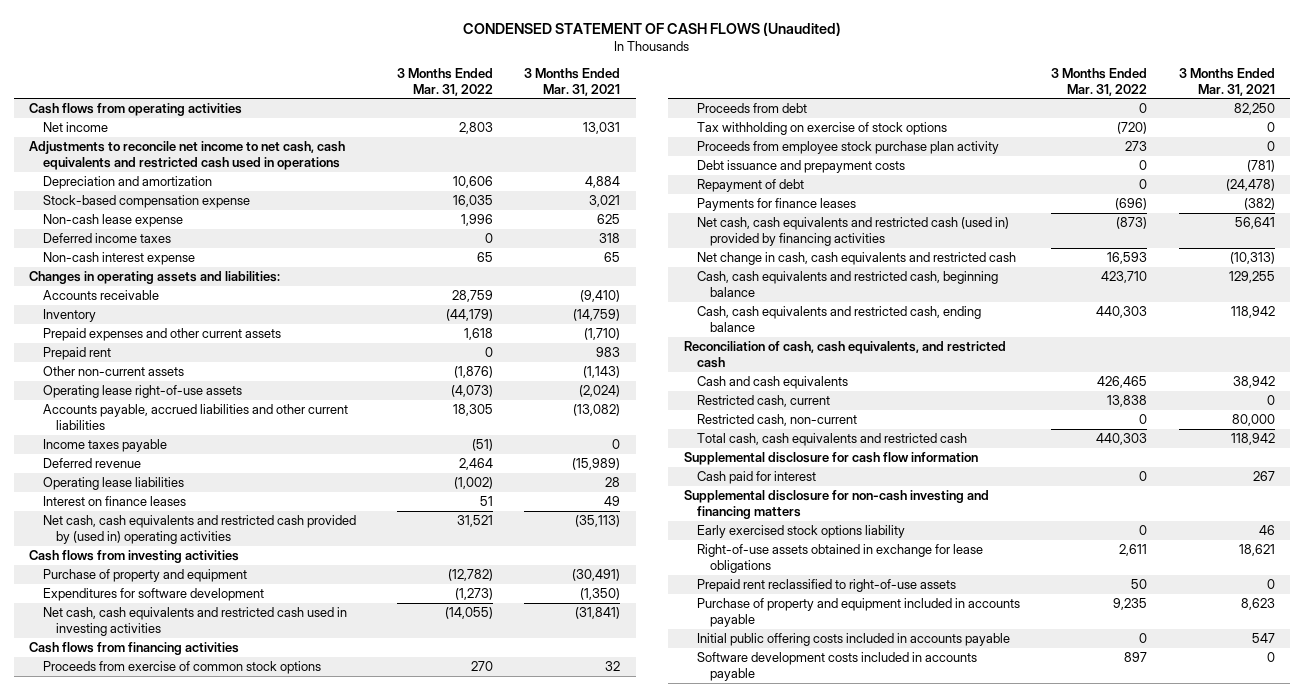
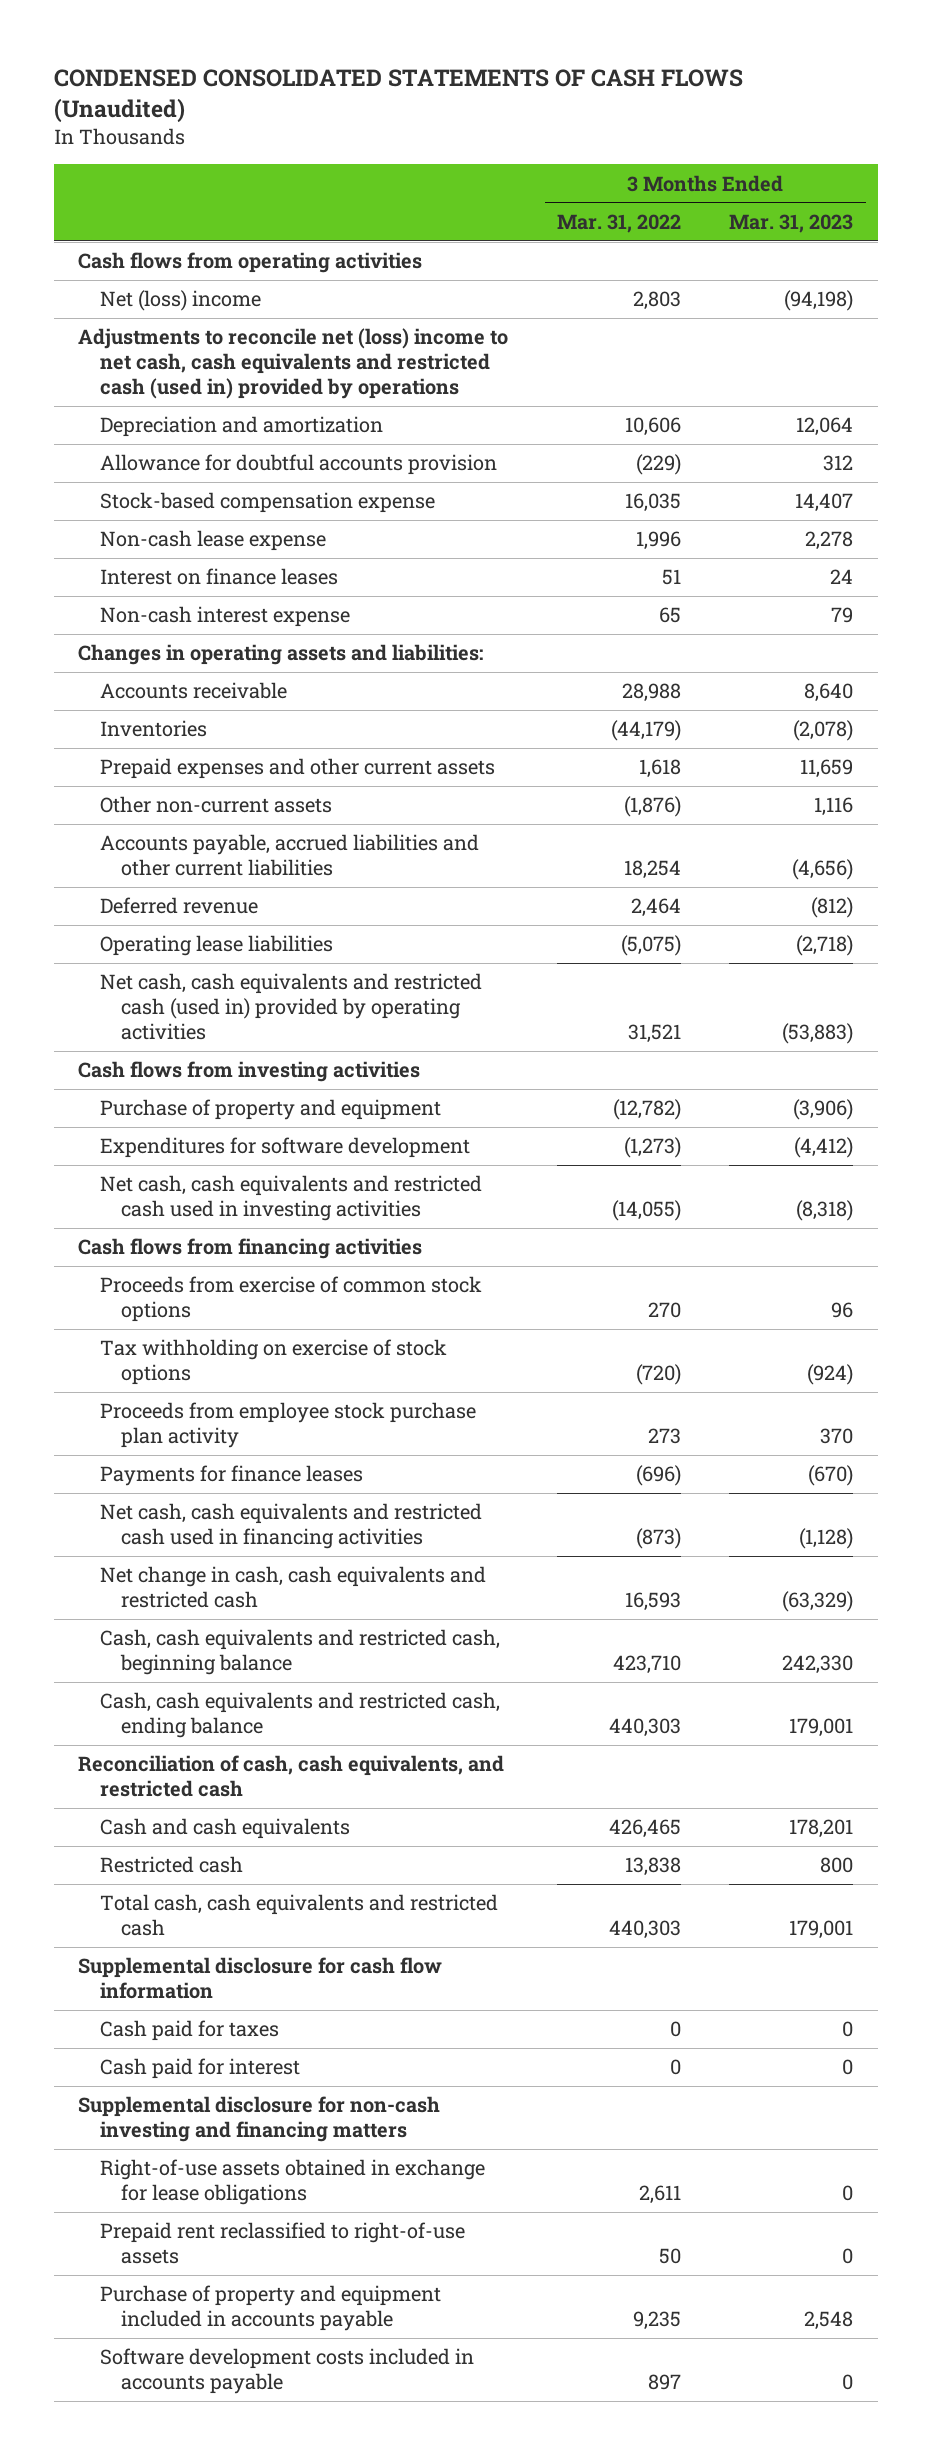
- CONDENSED STATEMENT OF CASH FLOWS (Unaudited)
+ CONDENSED CONSOLIDATED STATEMENTS OF CASH FLOWS (Unaudited)
- | 3 Months Ended Mar. 31, 2022 | 3 Months Ended Mar. 31, 2021
+ | 3 Months Ended Mar. 31, 2022 | 3 Months Ended Mar. 31, 2023
- Net income | 2,803 | 13,031
- Adjustments to reconcile net income to net cash, cash equivalents and restricted cash used in operations
+ Net (loss) income | 2,803 | (94,198)
+ Adjustments to reconcile net (loss) income to net cash, cash equivalents and restricted cash (used in) provided by operations
+ Allowance for doubtful accounts provision | (229) | 312
- Deferred income taxes | 0 | 318
moved up: Interest on finance leases | 51 | 24
- Accounts receivable | 28,759 | (9,410)
- Inventory | (44,179) | (14,759)
+ Accounts receivable | 28,988 | 8,640
+ Inventories | (44,179) | (2,078)
- Prepaid rent | 0 | 983
- Operating lease right-of-use assets | (4,073) | (2,024)
- Accounts payable, accrued liabilities and other current liabilities | 18,305 | (13,082)
- Income taxes payable | (51) | 0
+ Accounts payable, accrued liabilities and other current liabilities | 18,254 | (4,656)
- Operating lease liabilities | (1,002) | 28
- Net cash, cash equivalents and restricted cash provided by (used in) operating activities | 31,521 | (35,113)
+ Operating lease liabilities | (5,075) | (2,718)
+ Net cash, cash equivalents and restricted cash (used in) provided by operating activities | 31,521 | (53,883)
- Proceeds from debt | 0 | 82,250
- Debt issuance and prepayment costs | 0 | (781)
- Repayment of debt | 0 | (24,478)
- Net cash, cash equivalents and restricted cash (used in) provided by financing activities | (873) | 56,641
+ Net cash, cash equivalents and restricted cash used in financing activities | (873) | (1,128)
- Restricted cash, current | 13,838 | 0
- Restricted cash, non-current | 0 | 80,000
+ Restricted cash | 13,838 | 800
+ Cash paid for taxes | 0 | 0
- Early exercised stock options liability | 0 | 46
- Initial public offering costs included in accounts payable | 0 | 547

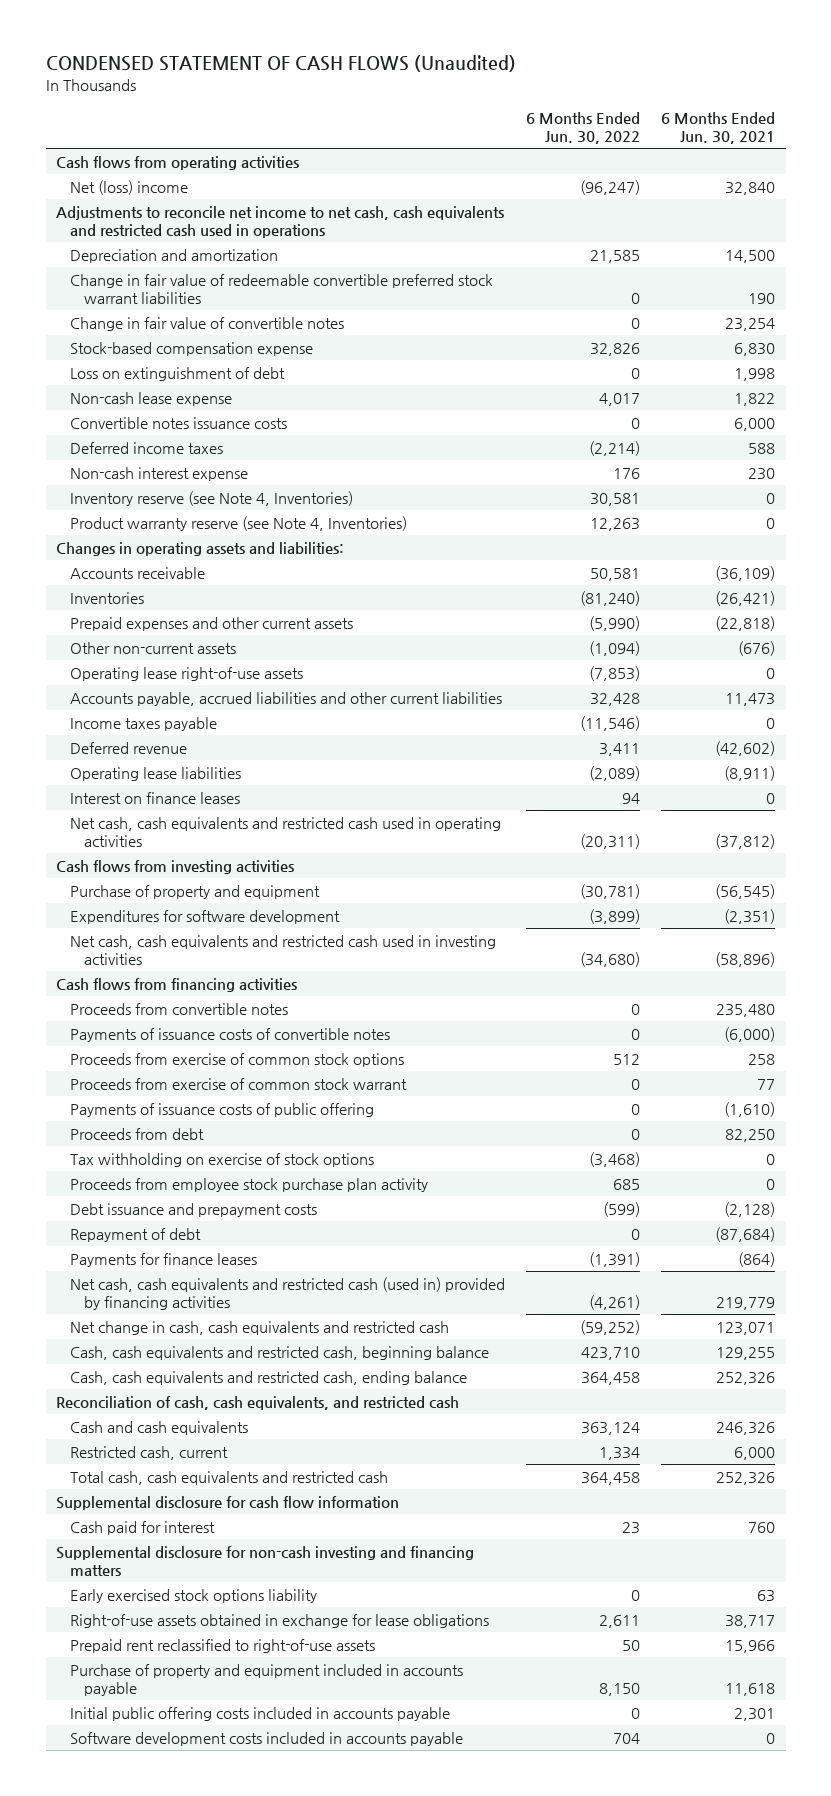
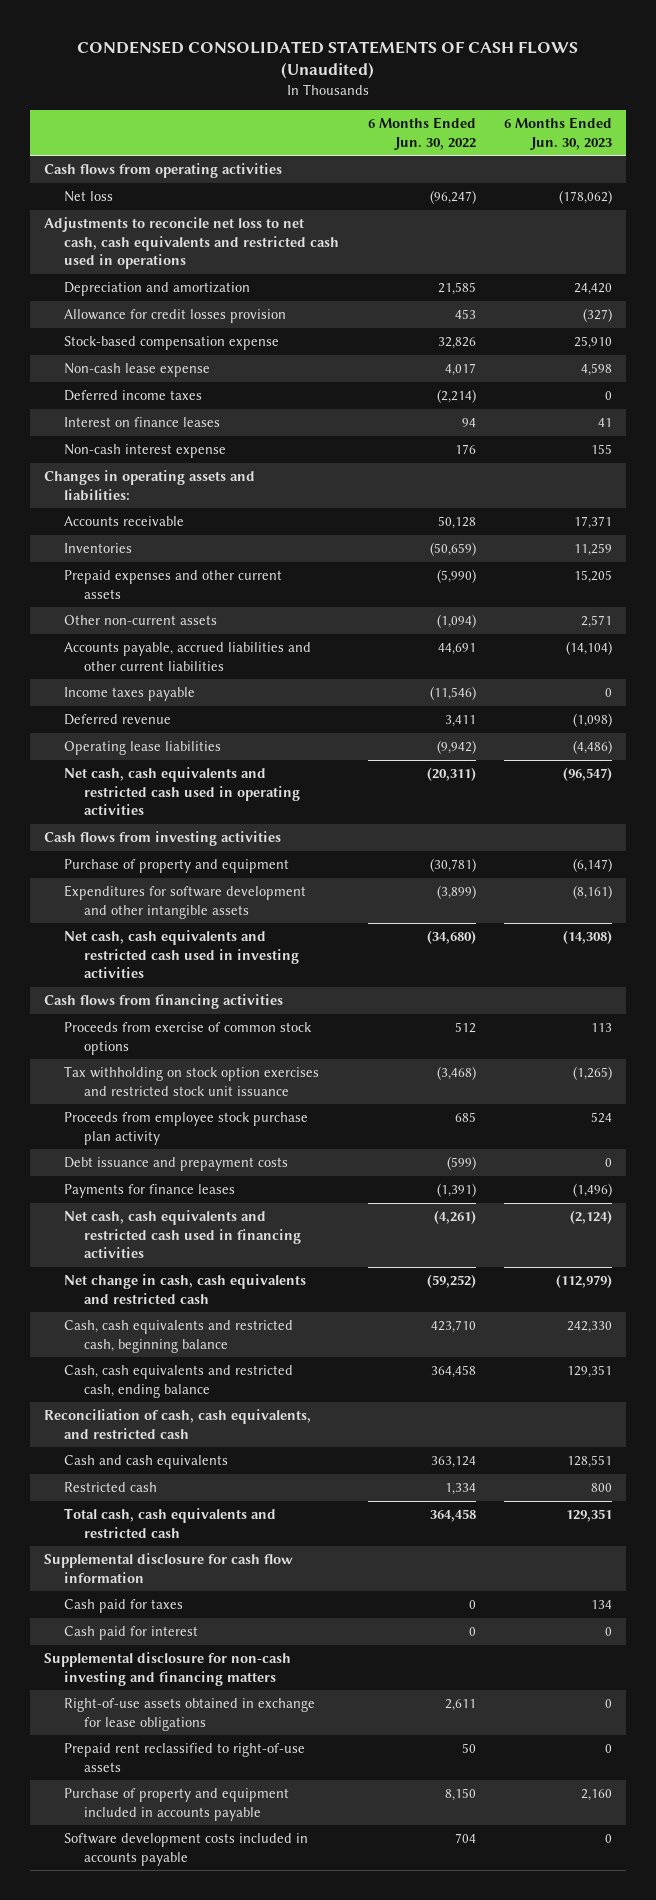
- CONDENSED STATEMENT OF CASH FLOWS (Unaudited)
+ CONDENSED CONSOLIDATED STATEMENTS OF CASH FLOWS (Unaudited)
- | 6 Months Ended Jun. 30, 2022 | 6 Months Ended Jun. 30, 2021
+ | 6 Months Ended Jun. 30, 2022 | 6 Months Ended Jun. 30, 2023
- Net (loss) income | (96,247) | 32,840
- Adjustments to reconcile net income to net cash, cash equivalents and restricted cash used in operations
+ Net loss | (96,247) | (178,062)
+ Adjustments to reconcile net loss to net cash, cash equivalents and restricted cash used in operations
- Change in fair value of redeemable convertible preferred stock warrant liabilities | 0 | 190
- Change in fair value of convertible notes | 0 | 23,254
+ Allowance for credit losses provision | 453 | (327)
- Loss on extinguishment of debt | 0 | 1,998
- Convertible notes issuance costs | 0 | 6,000
moved up: Interest on finance leases | 94 | 41
- Inventory reserve (see Note 4, Inventories) | 30,581 | 0
- Product warranty reserve (see Note 4, Inventories) | 12,263 | 0
- Accounts receivable | 50,581 | (36,109)
- Inventories | (81,240) | (26,421)
+ Accounts receivable | 50,128 | 17,371
+ Inventories | (50,659) | 11,259
- Operating lease right-of-use assets | (7,853) | 0
- Accounts payable, accrued liabilities and other current liabilities | 32,428 | 11,473
+ Accounts payable, accrued liabilities and other current liabilities | 44,691 | (14,104)
- Operating lease liabilities | (2,089) | (8,911)
+ Operating lease liabilities | (9,942) | (4,486)
- Expenditures for software development | (3,899) | (2,351)
+ Expenditures for software development and other intangible assets | (3,899) | (8,161)
- Proceeds from convertible notes | 0 | 235,480
- Payments of issuance costs of convertible notes | 0 | (6,000)
- Proceeds from exercise of common stock warrant | 0 | 77
- Payments of issuance costs of public offering | 0 | (1,610)
- Proceeds from debt | 0 | 82,250
- Tax withholding on exercise of stock options | (3,468) | 0
+ Tax withholding on stock option exercises and restricted stock unit issuance | (3,468) | (1,265)
- Repayment of debt | 0 | (87,684)
- Net cash, cash equivalents and restricted cash (used in) provided by financing activities | (4,261) | 219,779
+ Net cash, cash equivalents and restricted cash used in financing activities | (4,261) | (2,124)
- Restricted cash, current | 1,334 | 6,000
+ Restricted cash | 1,334 | 800
- Cash paid for interest | 23 | 760
+ Cash paid for taxes | 0 | 134
+ Cash paid for interest | 0 | 0
- Early exercised stock options liability | 0 | 63
- Initial public offering costs included in accounts payable | 0 | 2,301

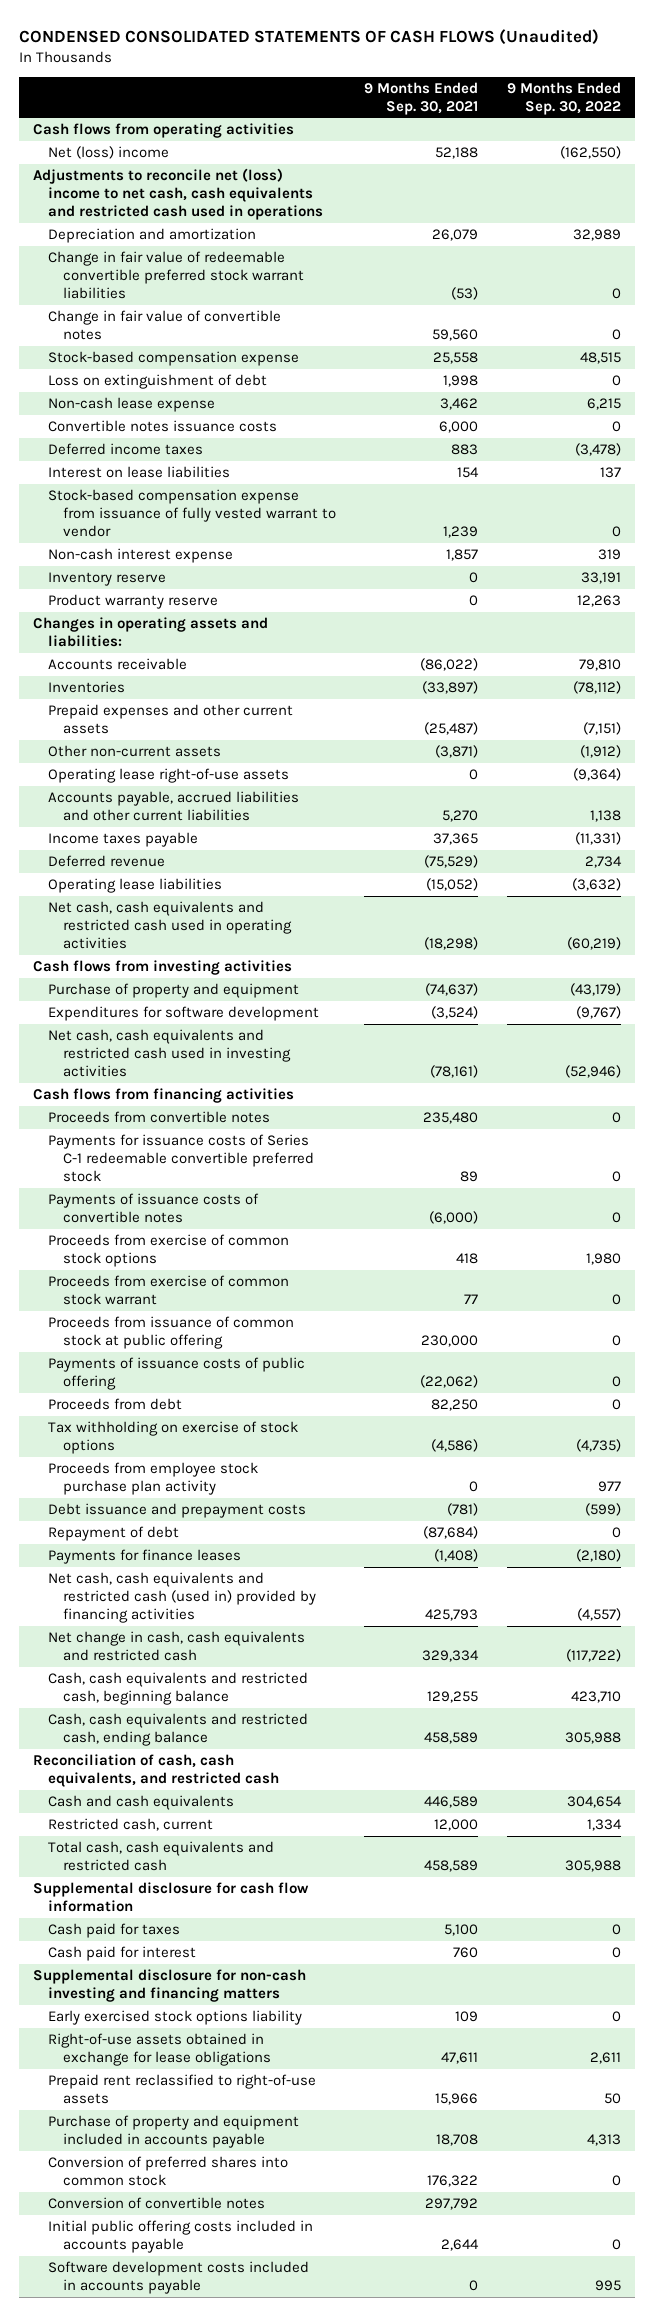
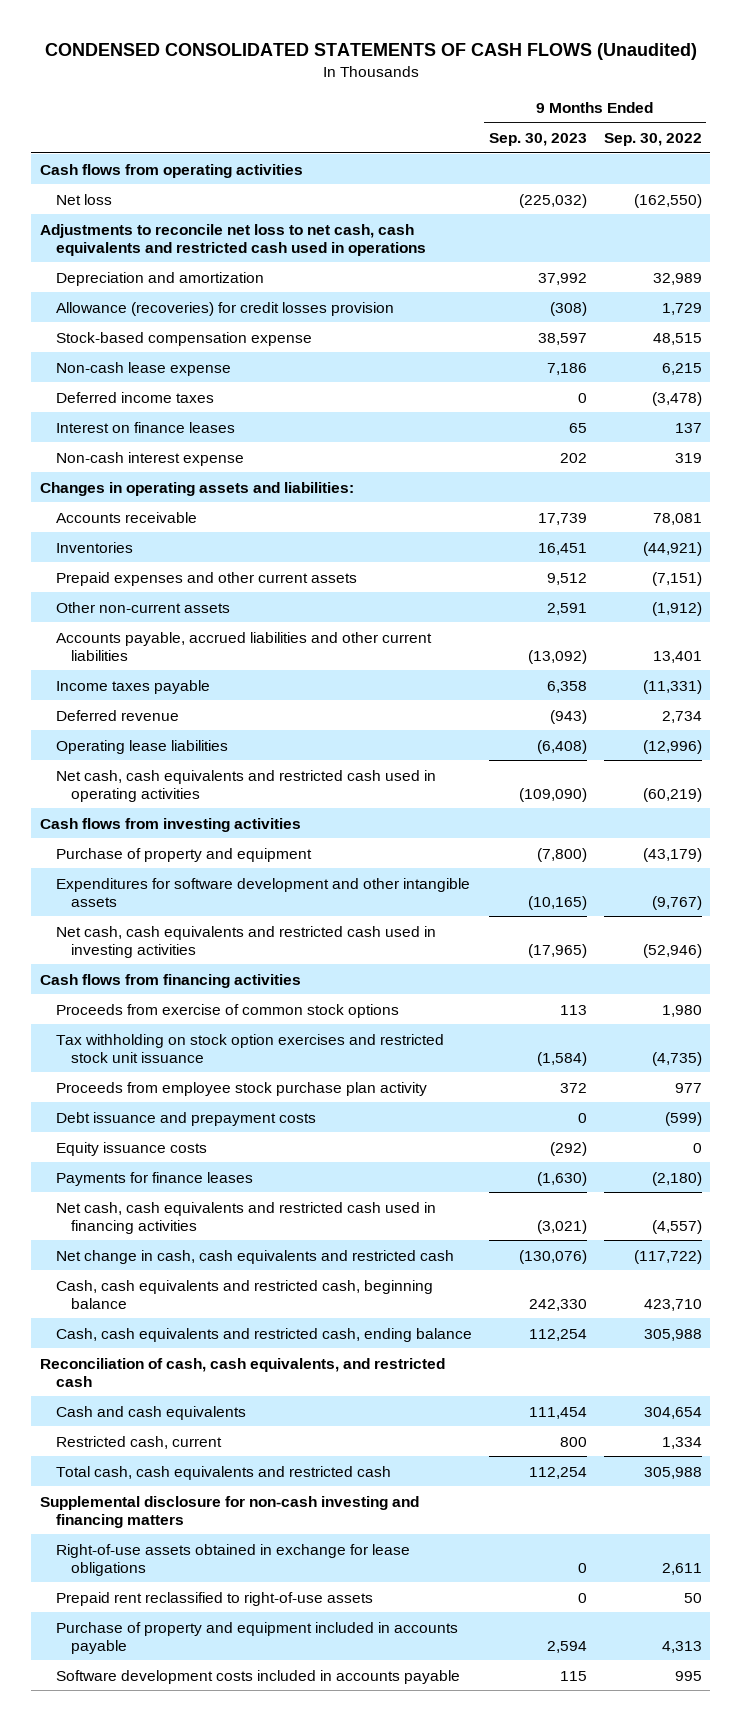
- | 9 Months Ended Sep. 30, 2021 | 9 Months Ended Sep. 30, 2022
+ | 9 Months Ended Sep. 30, 2023 | 9 Months Ended Sep. 30, 2022
- Net (loss) income | 52,188 | (162,550)
- Adjustments to reconcile net (loss) income to net cash, cash equivalents and restricted cash used in operations
+ Net loss | (225,032) | (162,550)
+ Adjustments to reconcile net loss to net cash, cash equivalents and restricted cash used in operations
- Change in fair value of redeemable convertible preferred stock warrant liabilities | (53) | 0
- Change in fair value of convertible notes | 59,560 | 0
+ Allowance (recoveries) for credit losses provision | (308) | 1,729
- Loss on extinguishment of debt | 1,998 | 0
- Convertible notes issuance costs | 6,000 | 0
- Interest on lease liabilities | 154 | 137
- Stock-based compensation expense from issuance of fully vested warrant to vendor | 1,239 | 0
+ Interest on finance leases | 65 | 137
- Inventory reserve | 0 | 33,191
- Product warranty reserve | 0 | 12,263
- Accounts receivable | (86,022) | 79,810
- Inventories | (33,897) | (78,112)
+ Accounts receivable | 17,739 | 78,081
+ Inventories | 16,451 | (44,921)
- Operating lease right-of-use assets | 0 | (9,364)
- Accounts payable, accrued liabilities and other current liabilities | 5,270 | 1,138
+ Accounts payable, accrued liabilities and other current liabilities | (13,092) | 13,401
- Operating lease liabilities | (15,052) | (3,632)
+ Operating lease liabilities | (6,408) | (12,996)
- Expenditures for software development | (3,524) | (9,767)
+ Expenditures for software development and other intangible assets | (10,165) | (9,767)
- Proceeds from convertible notes | 235,480 | 0
- Payments for issuance costs of Series C-1 redeemable convertible preferred stock | 89 | 0
- Payments of issuance costs of convertible notes | (6,000) | 0
- Proceeds from exercise of common stock warrant | 77 | 0
- Proceeds from issuance of common stock at public offering | 230,000 | 0
- Payments of issuance costs of public offering | (22,062) | 0
- Proceeds from debt | 82,250 | 0
- Tax withholding on exercise of stock options | (4,586) | (4,735)
+ Tax withholding on stock option exercises and restricted stock unit issuance | (1,584) | (4,735)
- Repayment of debt | (87,684) | 0
+ Equity issuance costs | (292) | 0
- Net cash, cash equivalents and restricted cash (used in) provided by financing activities | 425,793 | (4,557)
+ Net cash, cash equivalents and restricted cash used in financing activities | (3,021) | (4,557)
- Supplemental disclosure for cash flow information
- Cash paid for taxes | 5,100 | 0
- Cash paid for interest | 760 | 0
- Early exercised stock options liability | 109 | 0
- Conversion of preferred shares into common stock | 176,322 | 0
- Conversion of convertible notes | 297,792 |
- Initial public offering costs included in accounts payable | 2,644 | 0

